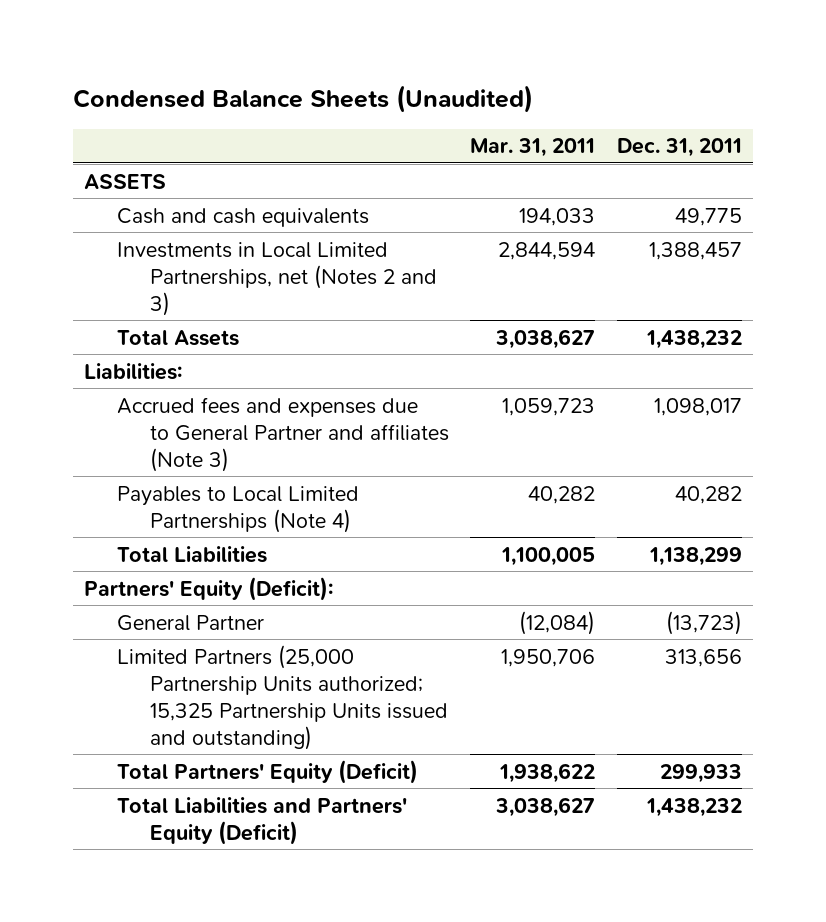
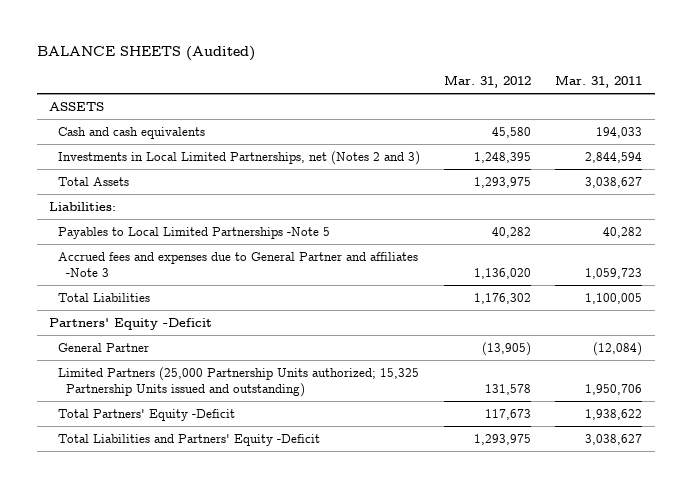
- Condensed Balance Sheets (Unaudited)
+ BALANCE SHEETS (Audited)
- | Mar. 31, 2011 | Dec. 31, 2011
+ | Mar. 31, 2012 | Mar. 31, 2011
- Accrued fees and expenses due to General Partner and affiliates (Note 3) | 1,059,723 | 1,098,017
- Payables to Local Limited Partnerships (Note 4) | 40,282 | 40,282
+ Payables to Local Limited Partnerships -Note 5 | 40,282 | 40,282
+ Accrued fees and expenses due to General Partner and affiliates -Note 3 | 1,136,020 | 1,059,723
- Partners' Equity (Deficit):
+ Partners' Equity -Deficit
- Total Partners' Equity (Deficit) | 1,938,622 | 299,933
- Total Liabilities and Partners' Equity (Deficit) | 3,038,627 | 1,438,232
+ Total Partners' Equity -Deficit | 117,673 | 1,938,622
+ Total Liabilities and Partners' Equity -Deficit | 1,293,975 | 3,038,627

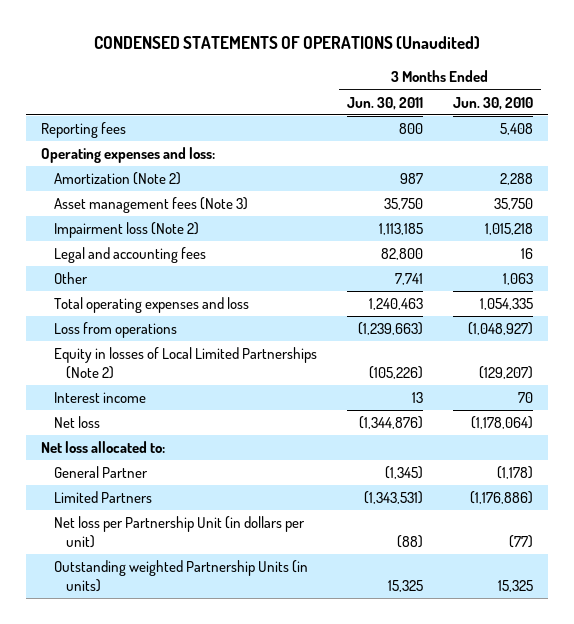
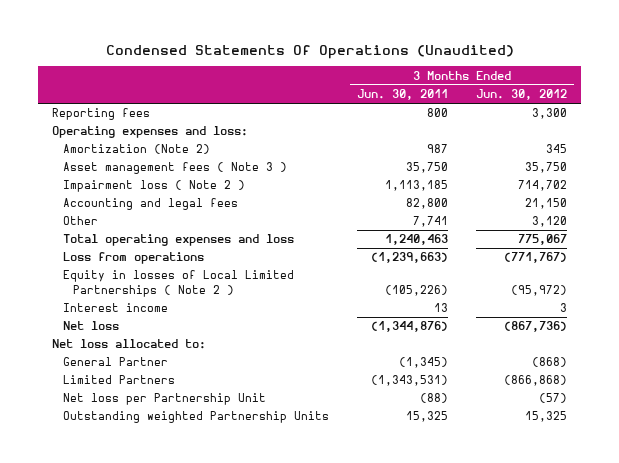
- CONDENSED STATEMENTS OF OPERATIONS (Unaudited)
+ Condensed Statements Of Operations (Unaudited)
- | 3 Months Ended Jun. 30, 2011 | 3 Months Ended Jun. 30, 2010
+ | 3 Months Ended Jun. 30, 2011 | 3 Months Ended Jun. 30, 2012
- Asset management fees (Note 3) | 35,750 | 35,750
- Impairment loss (Note 2) | 1,113,185 | 1,015,218
- Legal and accounting fees | 82,800 | 16
+ Asset management fees ( Note 3 ) | 35,750 | 35,750
+ Impairment loss ( Note 2 ) | 1,113,185 | 714,702
+ Accounting and legal fees | 82,800 | 21,150
- Equity in losses of Local Limited Partnerships (Note 2) | (105,226) | (129,207)
+ Equity in losses of Local Limited Partnerships ( Note 2 ) | (105,226) | (95,972)
- Net loss per Partnership Unit (in dollars per unit) | (88) | (77)
- Outstanding weighted Partnership Units (in units) | 15,325 | 15,325
+ Net loss per Partnership Unit | (88) | (57)
+ Outstanding weighted Partnership Units | 15,325 | 15,325

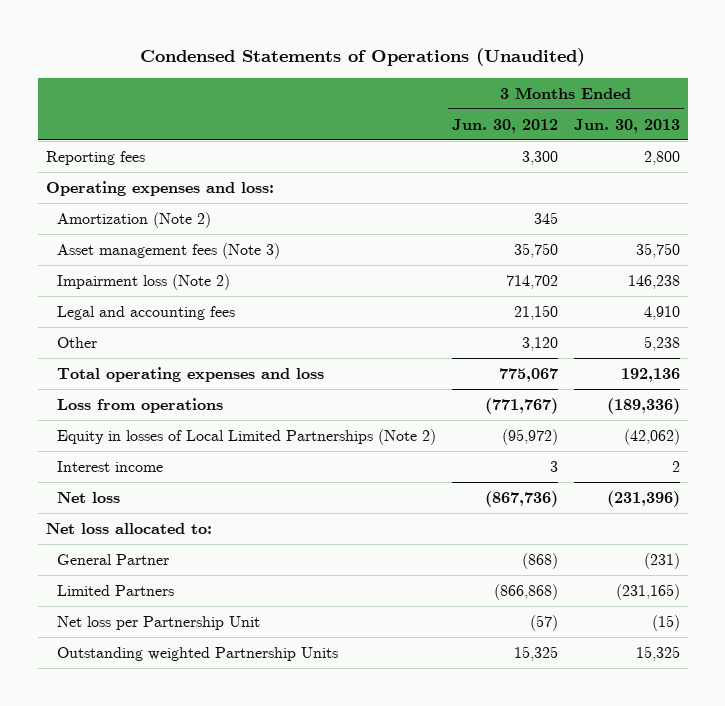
- Condensed Statements Of Operations (Unaudited)
+ Condensed Statements of Operations (Unaudited)
- | 3 Months Ended Jun. 30, 2011 | 3 Months Ended Jun. 30, 2012
+ | 3 Months Ended Jun. 30, 2012 | 3 Months Ended Jun. 30, 2013
- Asset management fees ( Note 3 ) | 35,750 | 35,750
- Impairment loss ( Note 2 ) | 1,113,185 | 714,702
- Accounting and legal fees | 82,800 | 21,150
+ Asset management fees (Note 3) | 35,750 | 35,750
+ Impairment loss (Note 2) | 714,702 | 146,238
+ Legal and accounting fees | 21,150 | 4,910
- Equity in losses of Local Limited Partnerships ( Note 2 ) | (105,226) | (95,972)
+ Equity in losses of Local Limited Partnerships (Note 2) | (95,972) | (42,062)

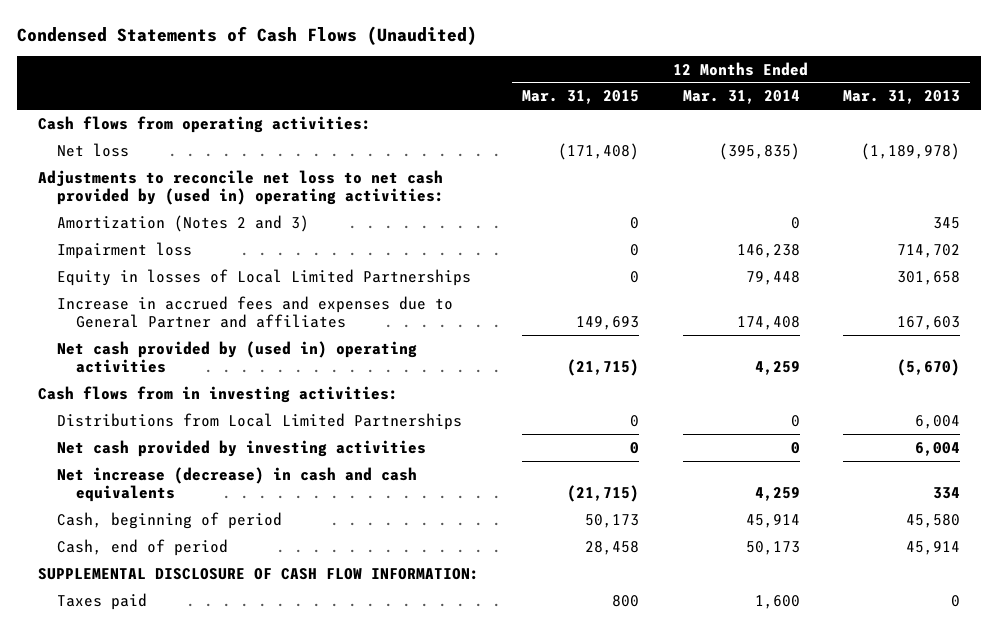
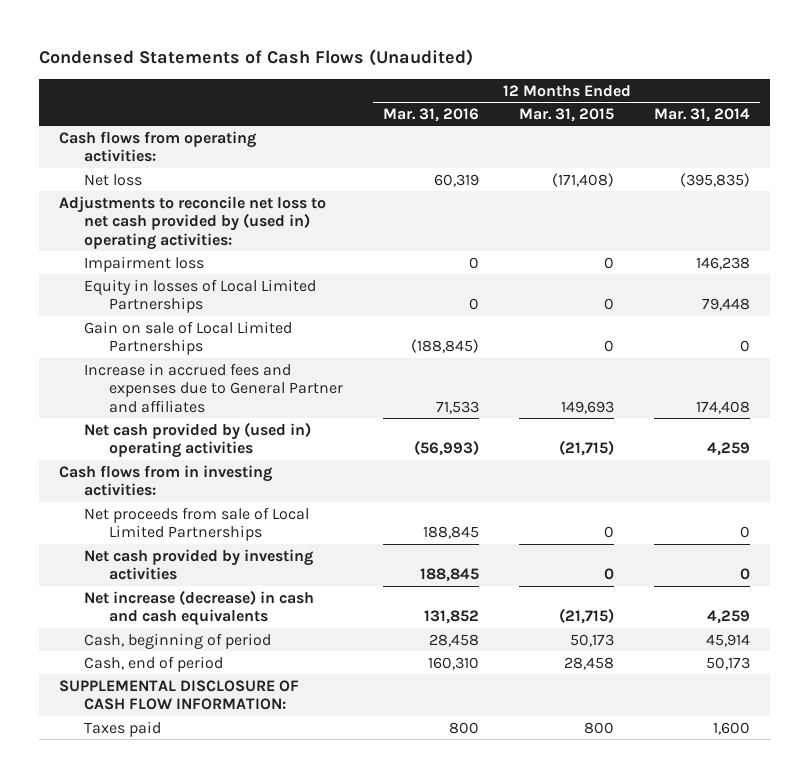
- | 12 Months Ended Mar. 31, 2015 | 12 Months Ended Mar. 31, 2014 | 12 Months Ended Mar. 31, 2013
+ | 12 Months Ended Mar. 31, 2016 | 12 Months Ended Mar. 31, 2015 | 12 Months Ended Mar. 31, 2014
- Amortization (Notes 2 and 3) | 0 | 0 | 345
+ Gain on sale of Local Limited Partnerships | (188,845) | 0 | 0
- Distributions from Local Limited Partnerships | 0 | 0 | 6,004
+ Net proceeds from sale of Local Limited Partnerships | 188,845 | 0 | 0

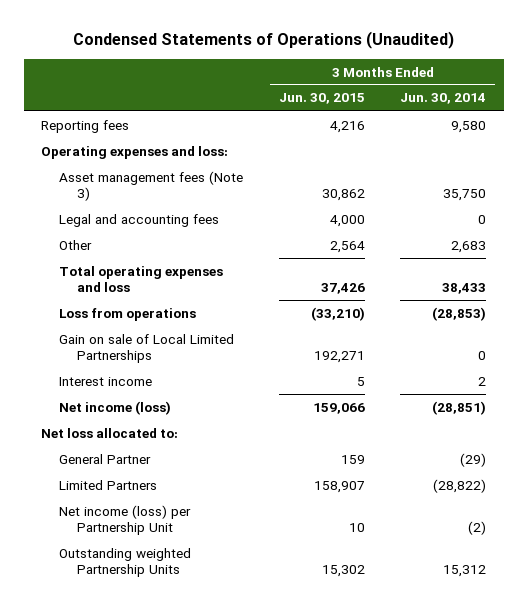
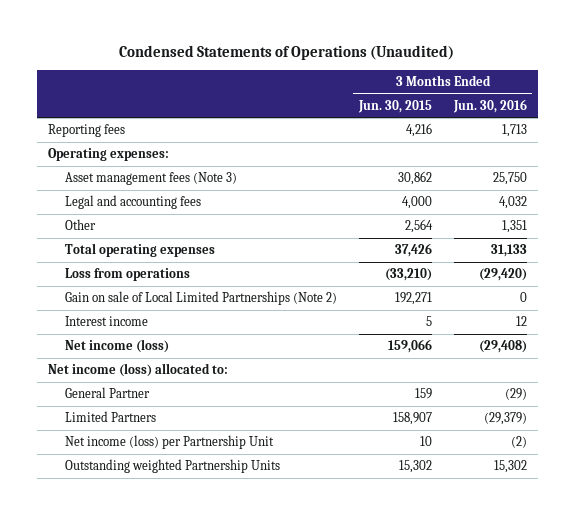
- | 3 Months Ended Jun. 30, 2015 | 3 Months Ended Jun. 30, 2014
+ | 3 Months Ended Jun. 30, 2015 | 3 Months Ended Jun. 30, 2016
- Operating expenses and loss:
+ Operating expenses:
- Total operating expenses and loss | 37,426 | 38,433
+ Total operating expenses | 37,426 | 31,133
- Gain on sale of Local Limited Partnerships | 192,271 | 0
+ Gain on sale of Local Limited Partnerships (Note 2) | 192,271 | 0
- Net loss allocated to:
+ Net income (loss) allocated to:

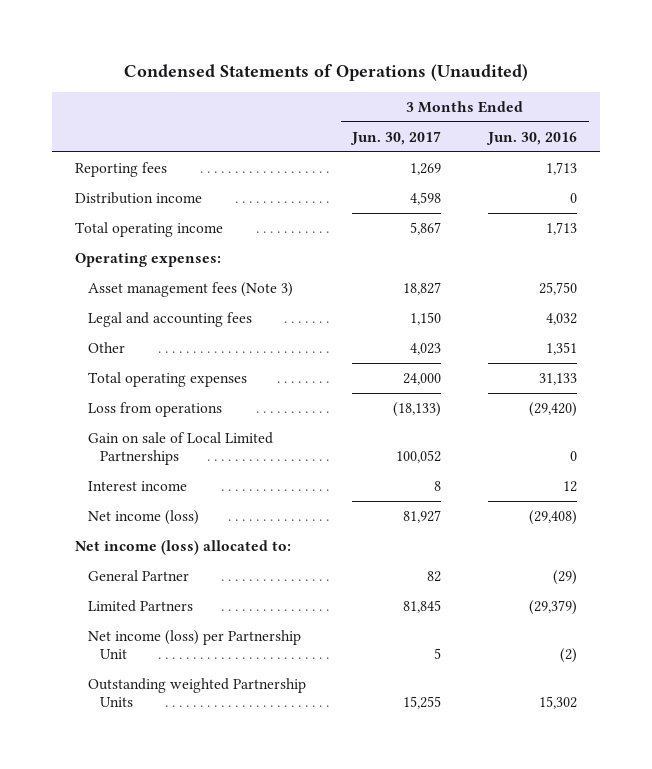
- | 3 Months Ended Jun. 30, 2015 | 3 Months Ended Jun. 30, 2016
+ | 3 Months Ended Jun. 30, 2017 | 3 Months Ended Jun. 30, 2016
+ Distribution income | 4,598 | 0
+ Total operating income | 5,867 | 1,713
- Gain on sale of Local Limited Partnerships (Note 2) | 192,271 | 0
+ Gain on sale of Local Limited Partnerships | 100,052 | 0

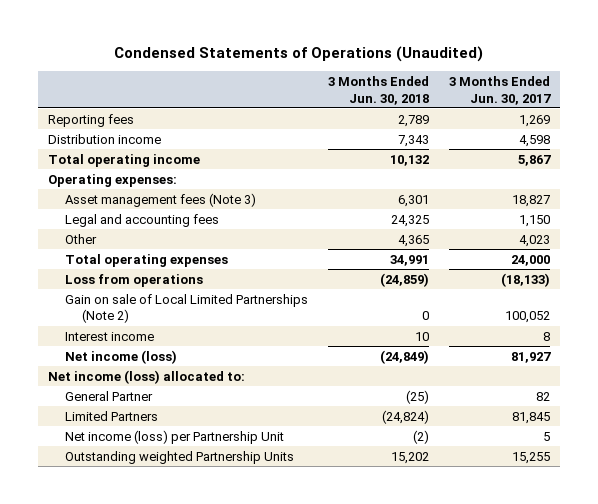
- | 3 Months Ended Jun. 30, 2017 | 3 Months Ended Jun. 30, 2016
+ | 3 Months Ended Jun. 30, 2018 | 3 Months Ended Jun. 30, 2017
- Gain on sale of Local Limited Partnerships | 100,052 | 0
+ Gain on sale of Local Limited Partnerships (Note 2) | 0 | 100,052

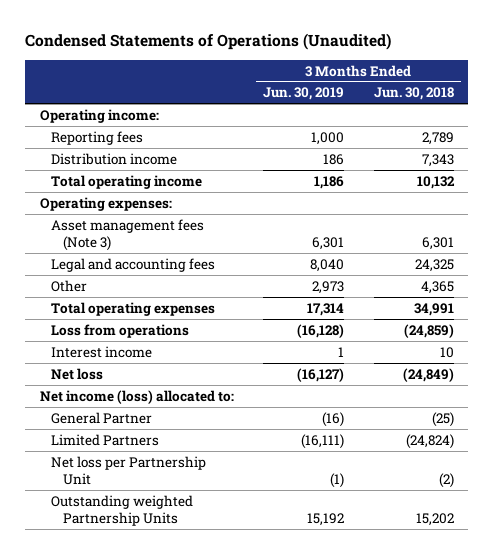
- | 3 Months Ended Jun. 30, 2018 | 3 Months Ended Jun. 30, 2017
+ | 3 Months Ended Jun. 30, 2019 | 3 Months Ended Jun. 30, 2018
+ Operating income:
- Gain on sale of Local Limited Partnerships (Note 2) | 0 | 100,052
- Net income (loss) | (24,849) | 81,927
+ Net loss | (16,127) | (24,849)
- Net income (loss) per Partnership Unit | (2) | 5
+ Net loss per Partnership Unit | (1) | (2)

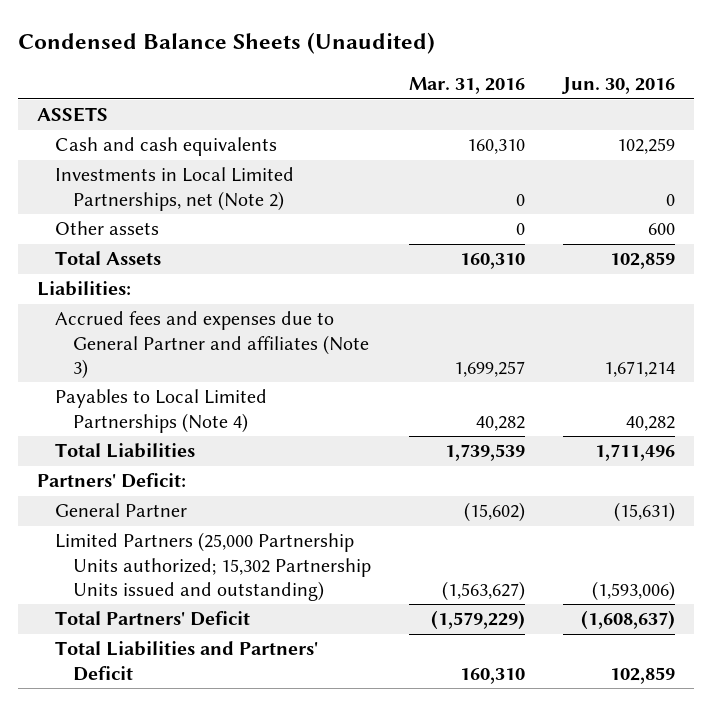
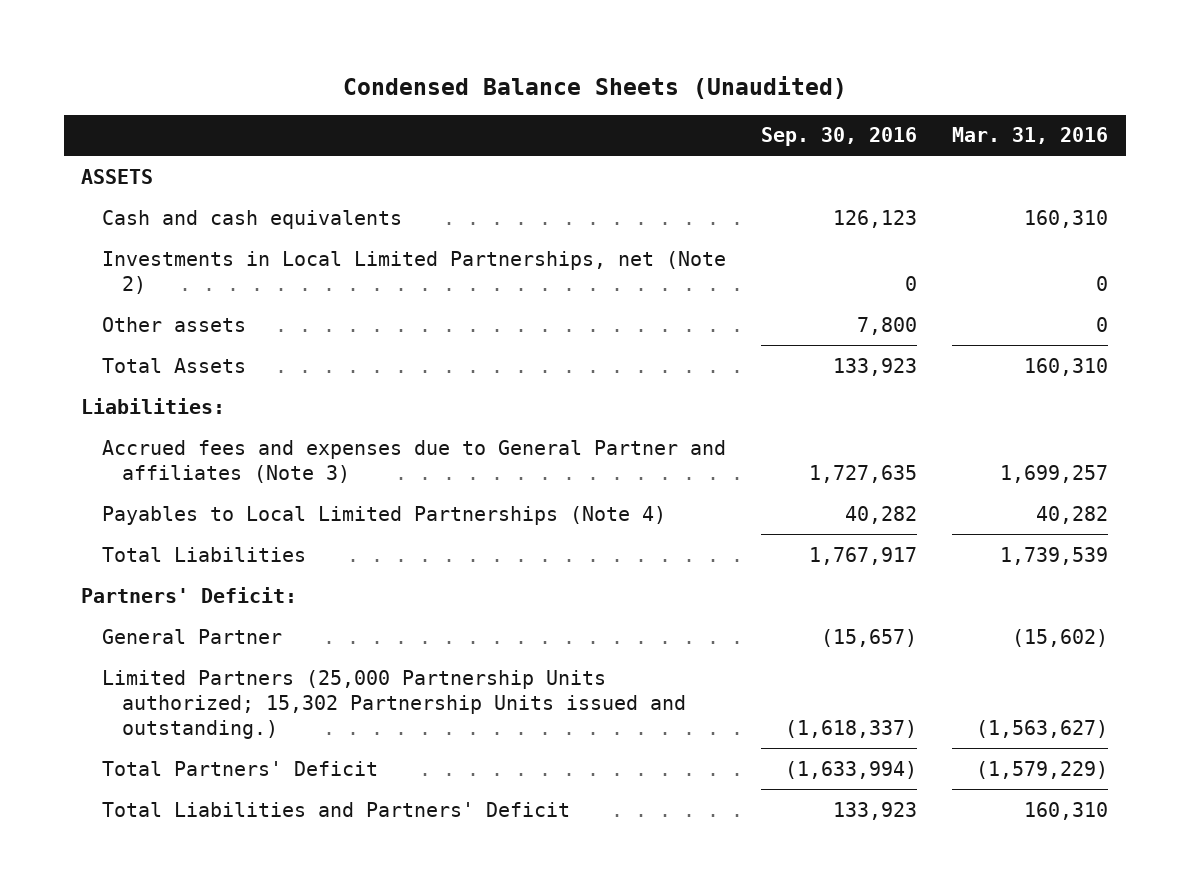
- | Mar. 31, 2016 | Jun. 30, 2016
+ | Sep. 30, 2016 | Mar. 31, 2016
- Limited Partners (25,000 Partnership Units authorized; 15,302 Partnership Units issued and outstanding) | (1,563,627) | (1,593,006)
+ Limited Partners (25,000 Partnership Units authorized; 15,302 Partnership Units issued and outstanding.) | (1,618,337) | (1,563,627)

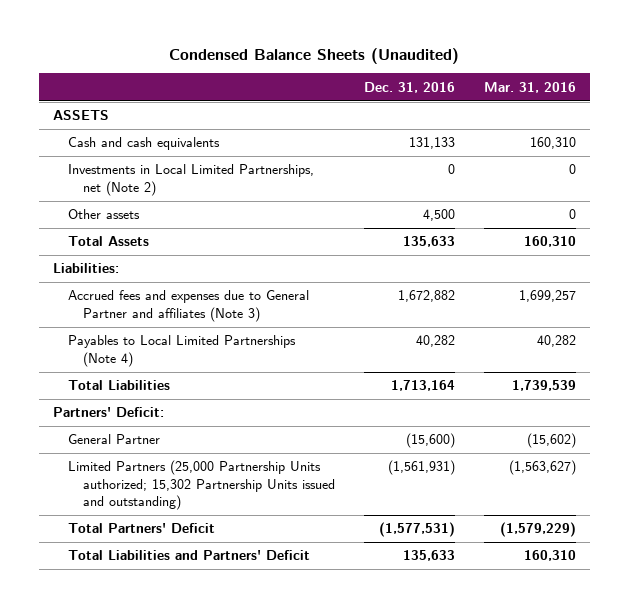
- | Sep. 30, 2016 | Mar. 31, 2016
+ | Dec. 31, 2016 | Mar. 31, 2016
- Limited Partners (25,000 Partnership Units authorized; 15,302 Partnership Units issued and outstanding.) | (1,618,337) | (1,563,627)
+ Limited Partners (25,000 Partnership Units authorized; 15,302 Partnership Units issued and outstanding) | (1,561,931) | (1,563,627)

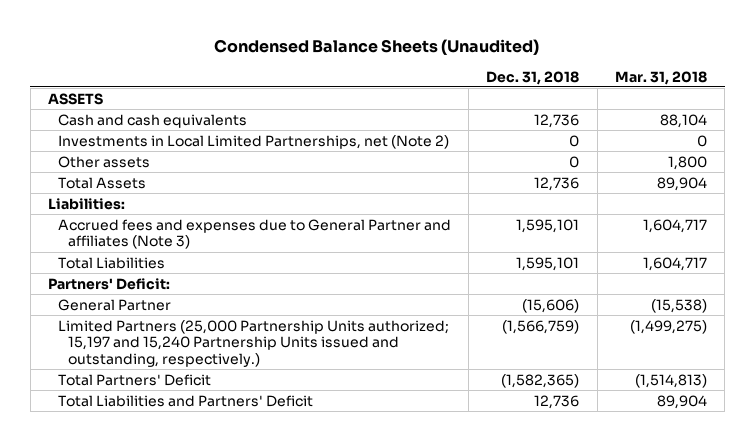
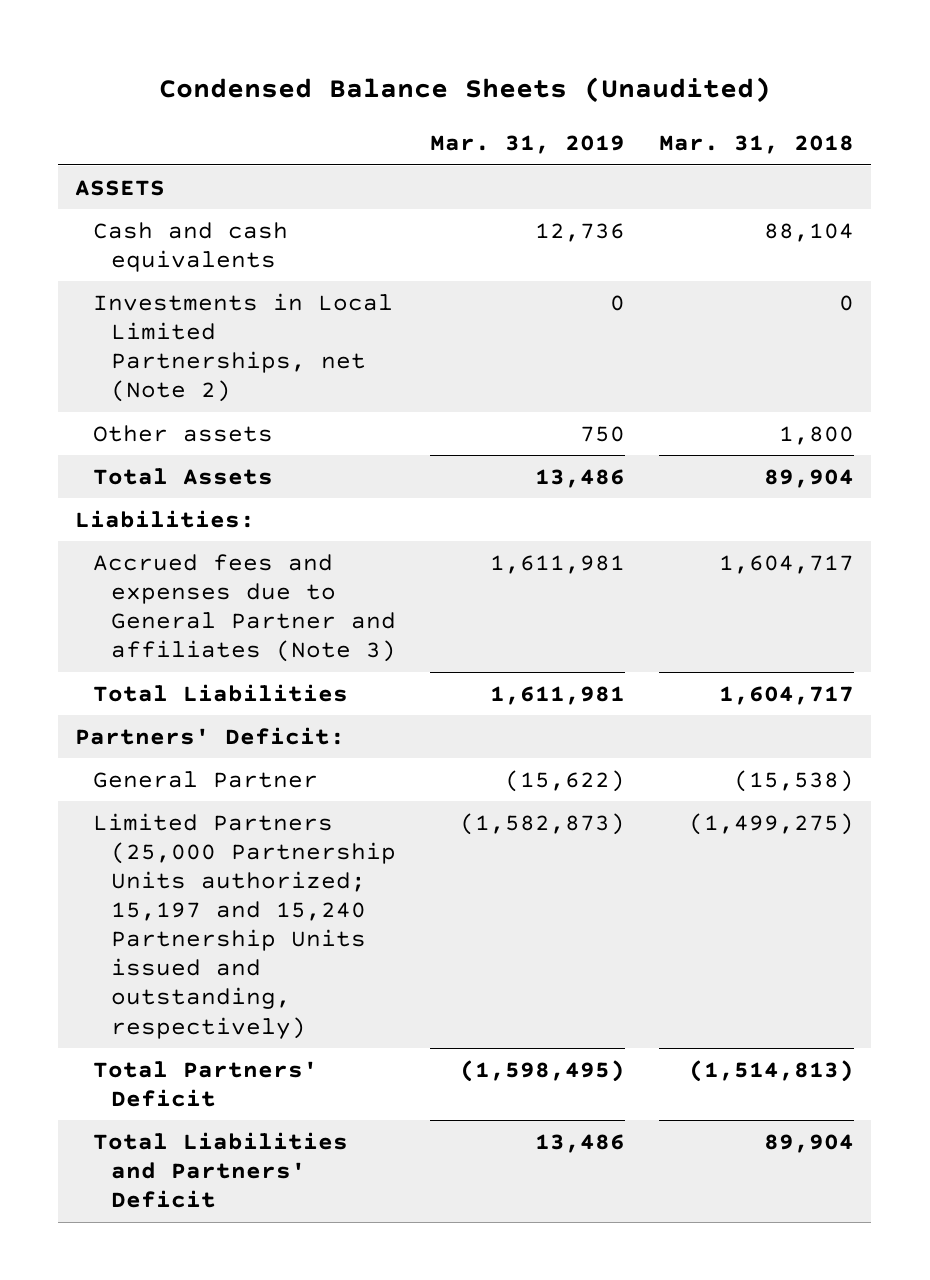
- | Dec. 31, 2018 | Mar. 31, 2018
+ | Mar. 31, 2019 | Mar. 31, 2018
- Limited Partners (25,000 Partnership Units authorized; 15,197 and 15,240 Partnership Units issued and outstanding, respectively.) | (1,566,759) | (1,499,275)
+ Limited Partners (25,000 Partnership Units authorized; 15,197 and 15,240 Partnership Units issued and outstanding, respectively) | (1,582,873) | (1,499,275)

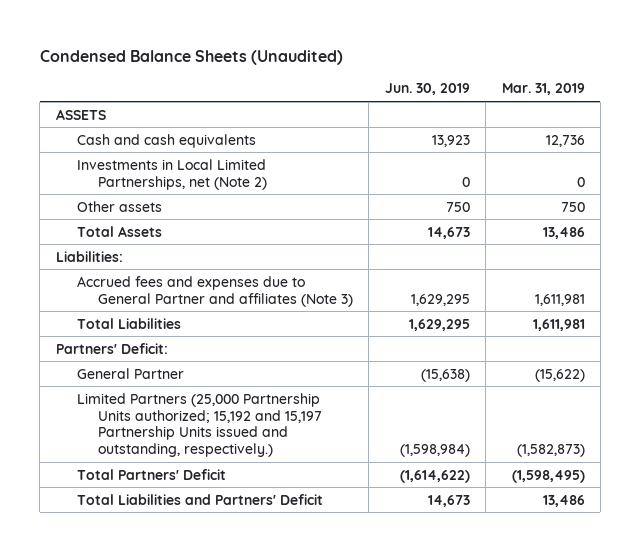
- | Mar. 31, 2019 | Mar. 31, 2018
+ | Jun. 30, 2019 | Mar. 31, 2019
- Limited Partners (25,000 Partnership Units authorized; 15,197 and 15,240 Partnership Units issued and outstanding, respectively) | (1,582,873) | (1,499,275)
+ Limited Partners (25,000 Partnership Units authorized; 15,192 and 15,197 Partnership Units issued and outstanding, respectively.) | (1,598,984) | (1,582,873)

